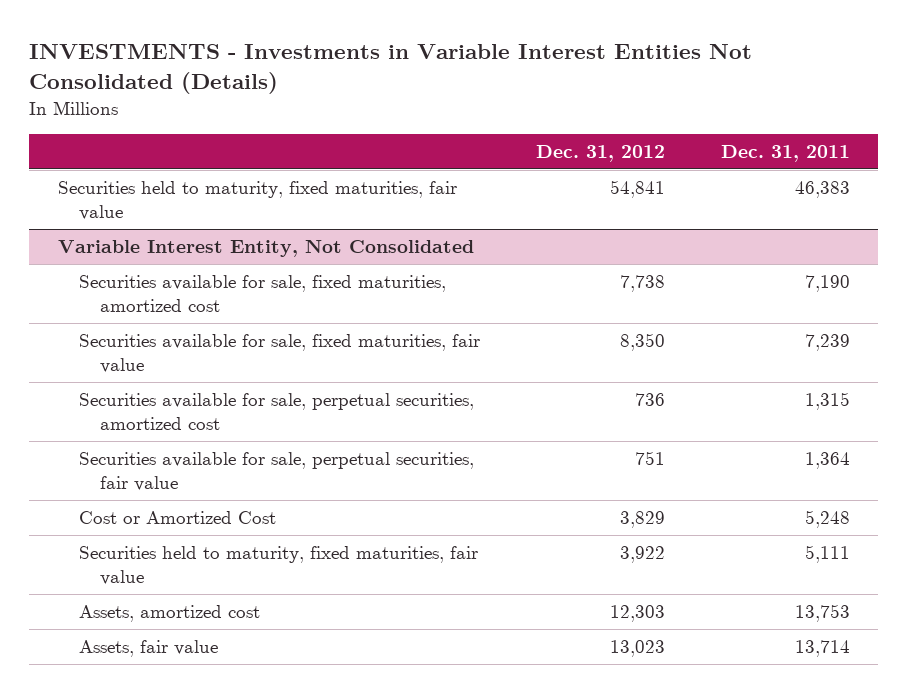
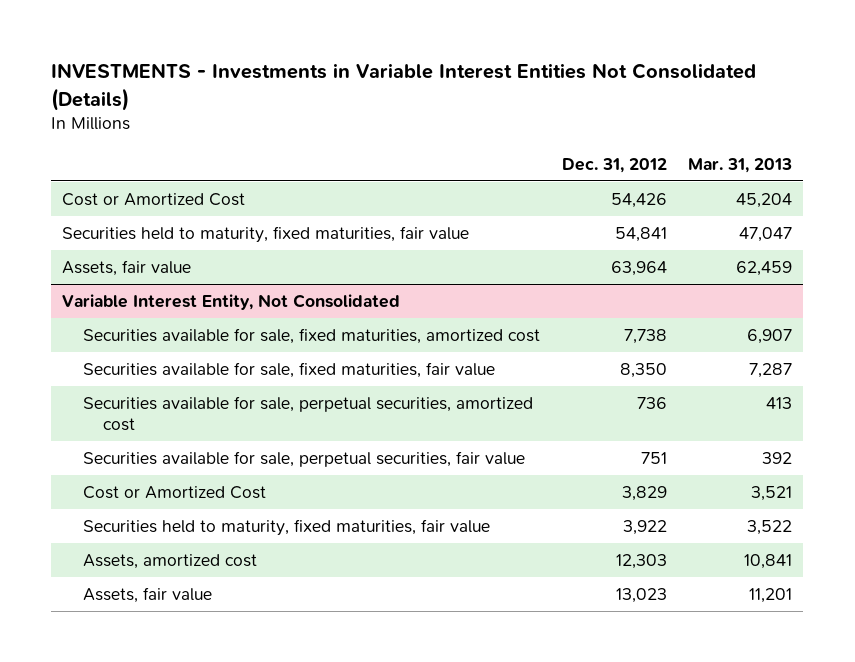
- | Dec. 31, 2012 | Dec. 31, 2011
+ | Dec. 31, 2012 | Mar. 31, 2013
+ Cost or Amortized Cost | 54,426 | 45,204
+ Assets, fair value | 63,964 | 62,459

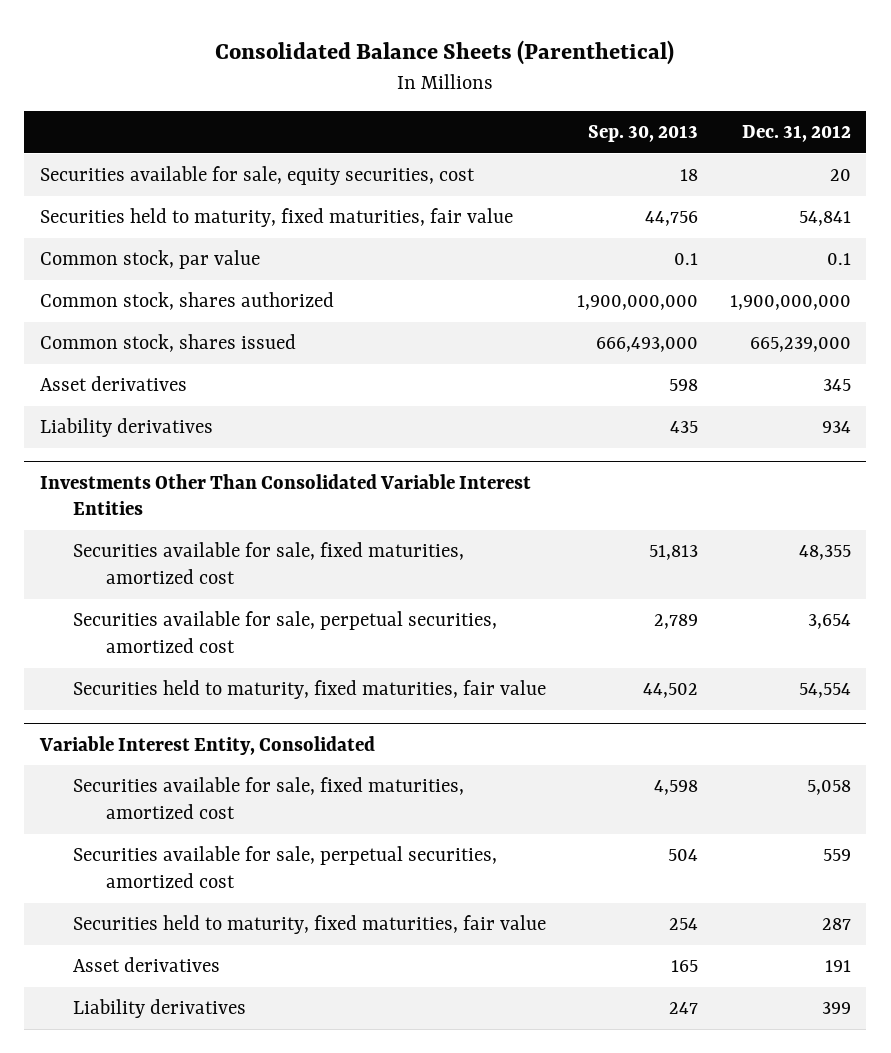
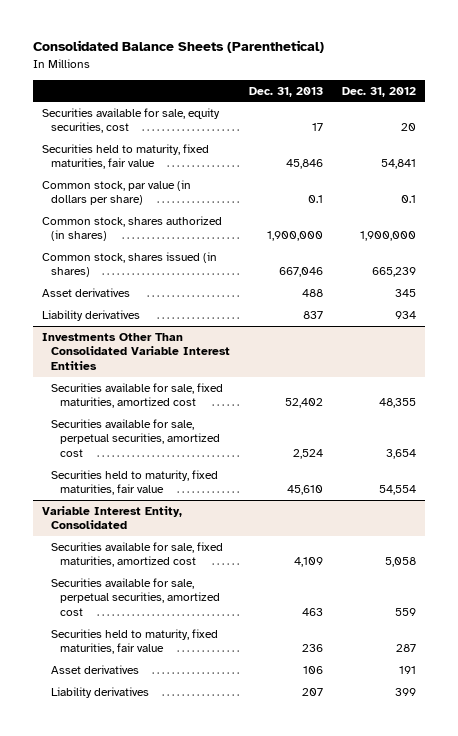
- | Sep. 30, 2013 | Dec. 31, 2012
+ | Dec. 31, 2013 | Dec. 31, 2012
- Common stock, par value | 0.1 | 0.1
- Common stock, shares authorized | 1,900,000,000 | 1,900,000,000
- Common stock, shares issued | 666,493,000 | 665,239,000
+ Common stock, par value (in dollars per share) | 0.1 | 0.1
+ Common stock, shares authorized (in shares) | 1,900,000 | 1,900,000
+ Common stock, shares issued (in shares) | 667,046 | 665,239

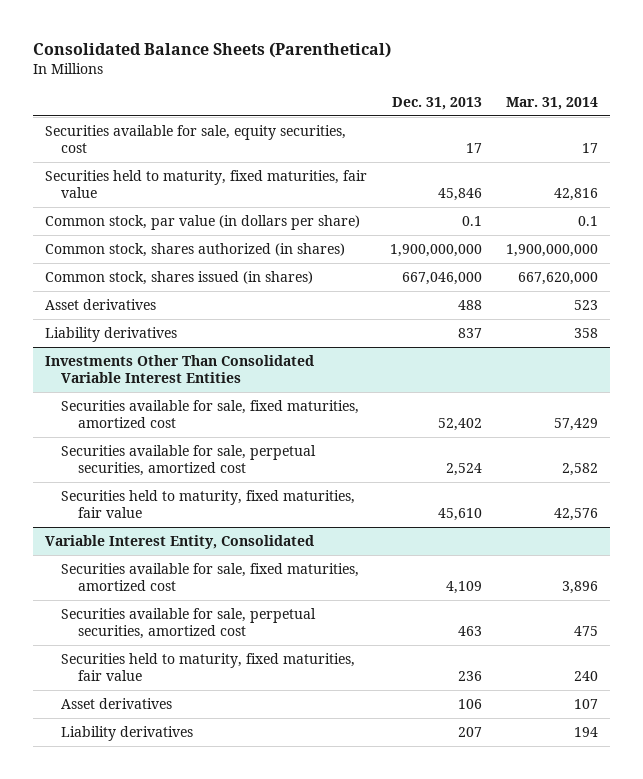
- | Dec. 31, 2013 | Dec. 31, 2012
+ | Dec. 31, 2013 | Mar. 31, 2014
- Common stock, shares authorized (in shares) | 1,900,000 | 1,900,000
- Common stock, shares issued (in shares) | 667,046 | 665,239
+ Common stock, shares authorized (in shares) | 1,900,000,000 | 1,900,000,000
+ Common stock, shares issued (in shares) | 667,046,000 | 667,620,000

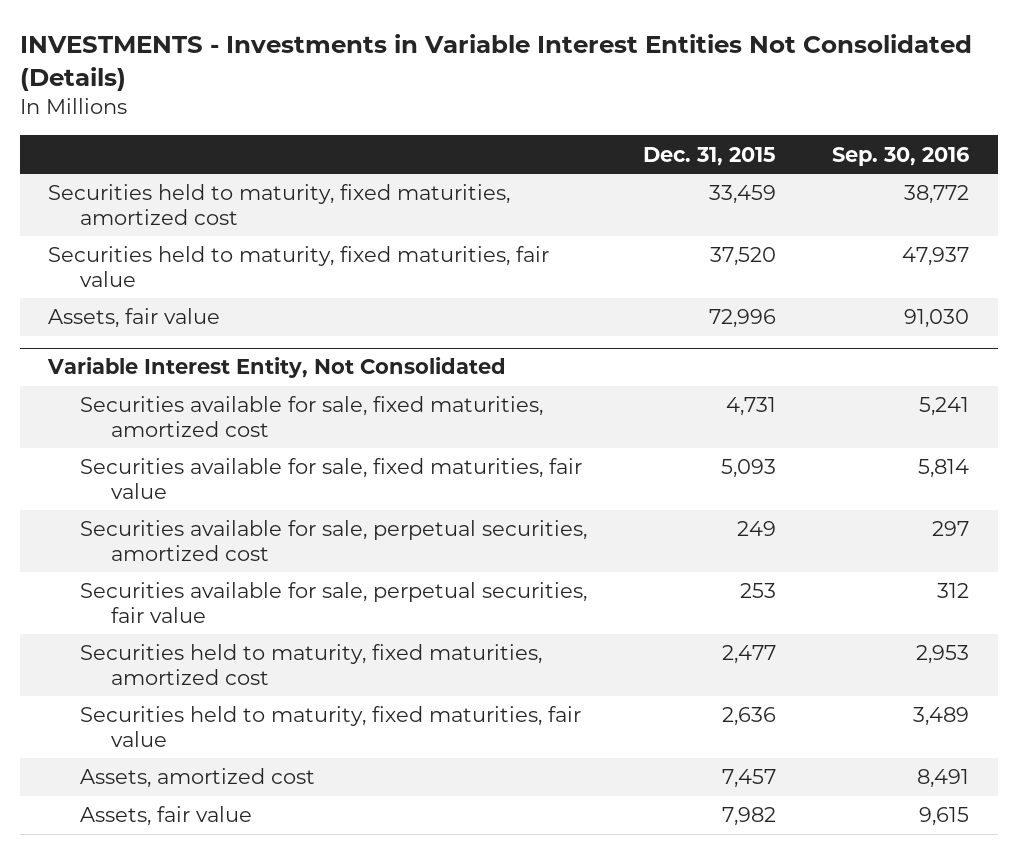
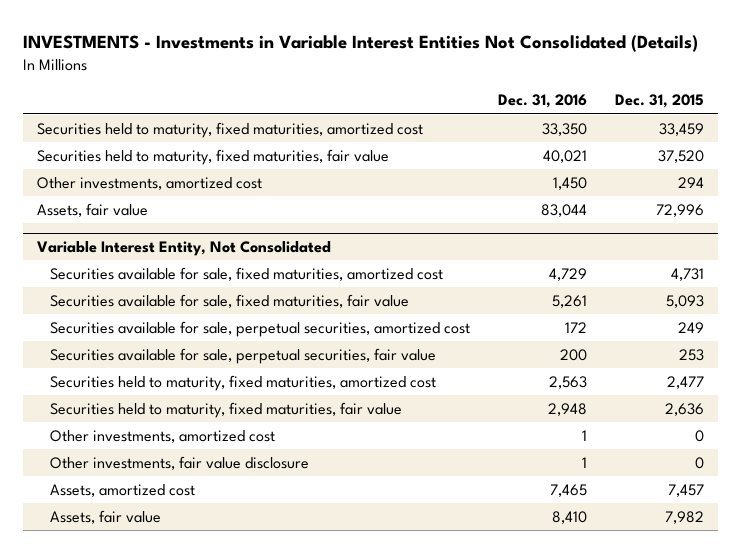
- | Dec. 31, 2015 | Sep. 30, 2016
+ | Dec. 31, 2016 | Dec. 31, 2015
+ Other investments, amortized cost | 1,450 | 294
@ Variable Interest Entity, Not Consolidated
+ Other investments, amortized cost | 1 | 0
+ Other investments, fair value disclosure | 1 | 0

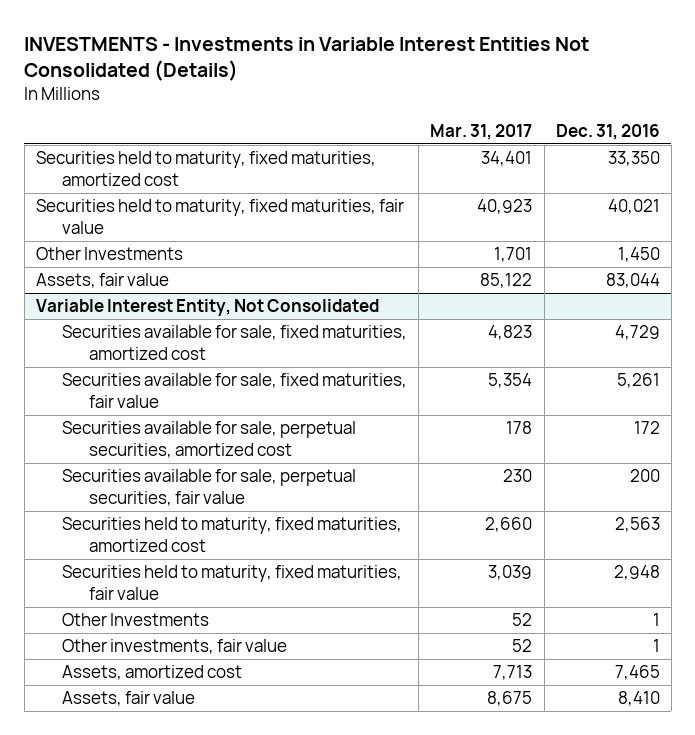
- | Dec. 31, 2016 | Dec. 31, 2015
+ | Mar. 31, 2017 | Dec. 31, 2016
- Other investments, amortized cost | 1,450 | 294
+ Other Investments | 1,701 | 1,450
@ Variable Interest Entity, Not Consolidated
- Other investments, amortized cost | 1 | 0
- Other investments, fair value disclosure | 1 | 0
+ Other Investments | 52 | 1
+ Other investments, fair value | 52 | 1

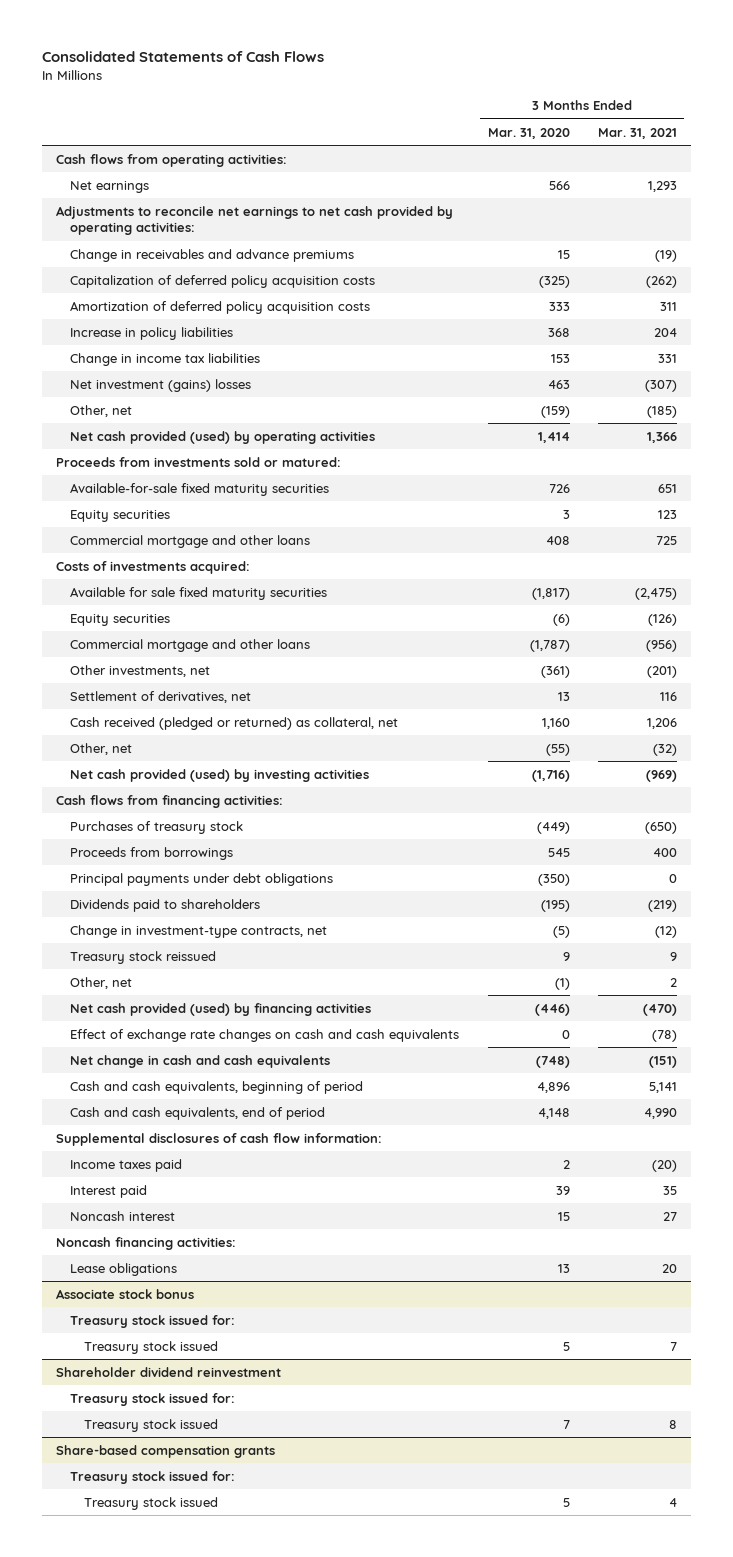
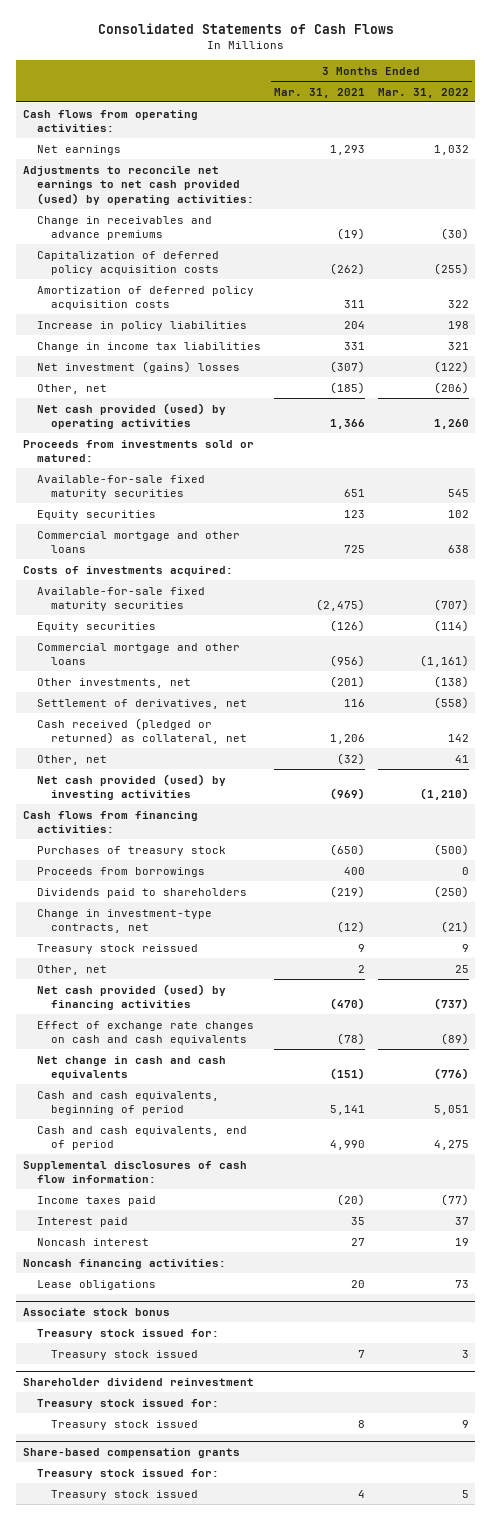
- | 3 Months Ended Mar. 31, 2020 | 3 Months Ended Mar. 31, 2021
+ | 3 Months Ended Mar. 31, 2021 | 3 Months Ended Mar. 31, 2022
- Adjustments to reconcile net earnings to net cash provided by operating activities:
+ Adjustments to reconcile net earnings to net cash provided (used) by operating activities:
- Available for sale fixed maturity securities | (1,817) | (2,475)
+ Available-for-sale fixed maturity securities | (2,475) | (707)
- Principal payments under debt obligations | (350) | 0

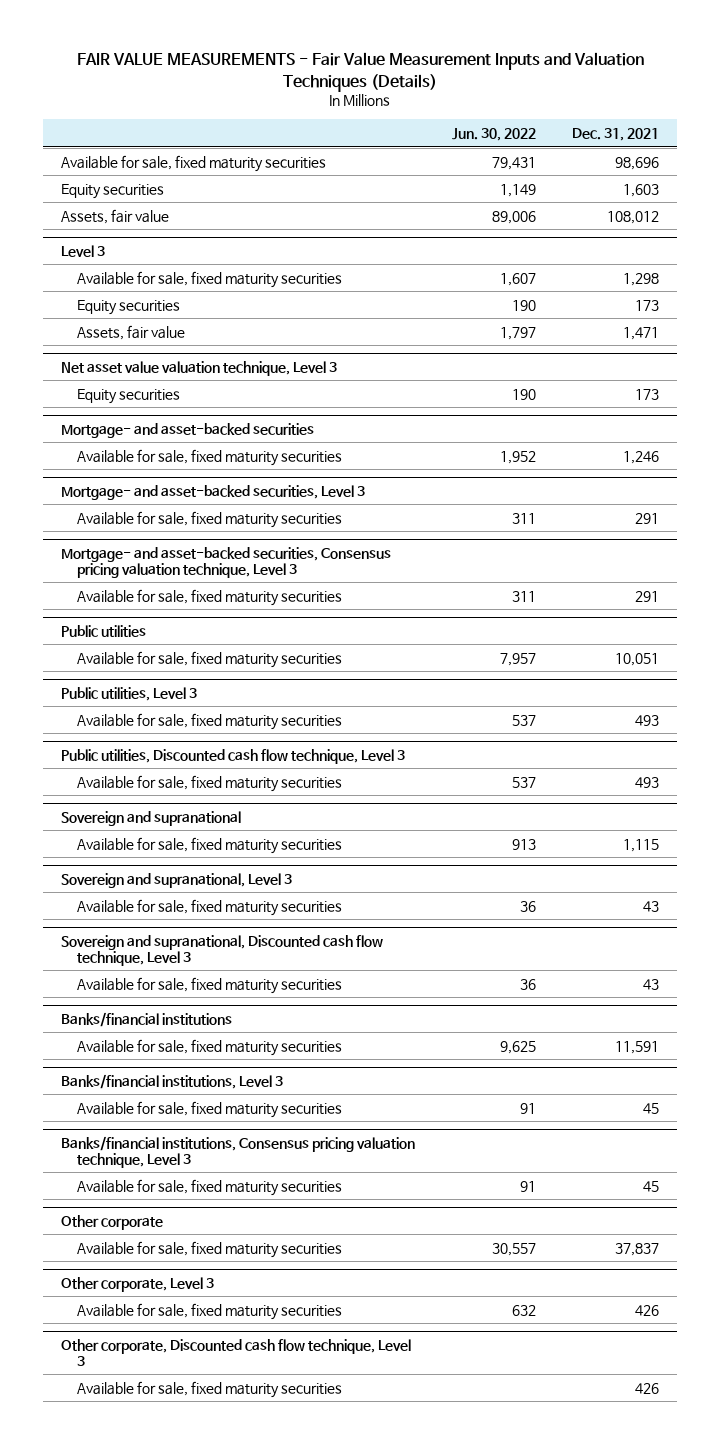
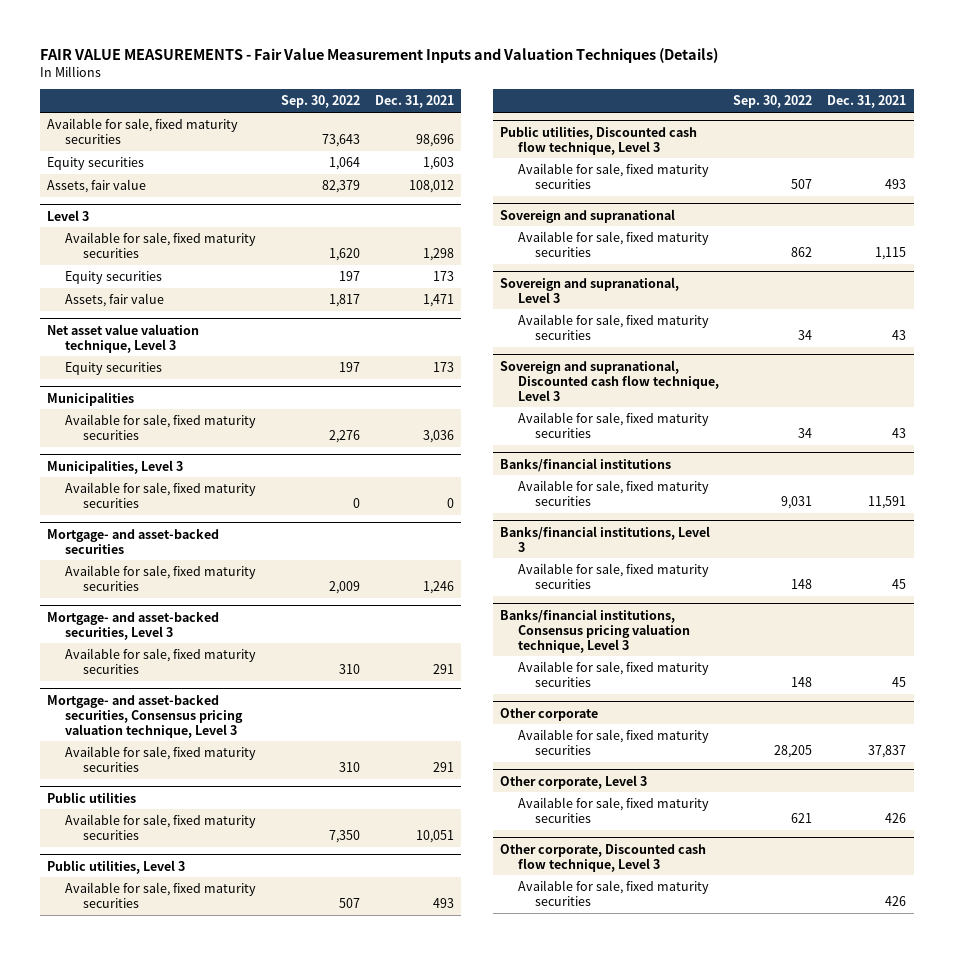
- | Jun. 30, 2022 | Dec. 31, 2021
+ | Sep. 30, 2022 | Dec. 31, 2021
+ Municipalities
+ Available for sale, fixed maturity securities | 2,276 | 3,036
+ Municipalities, Level 3
+ Available for sale, fixed maturity securities | 0 | 0

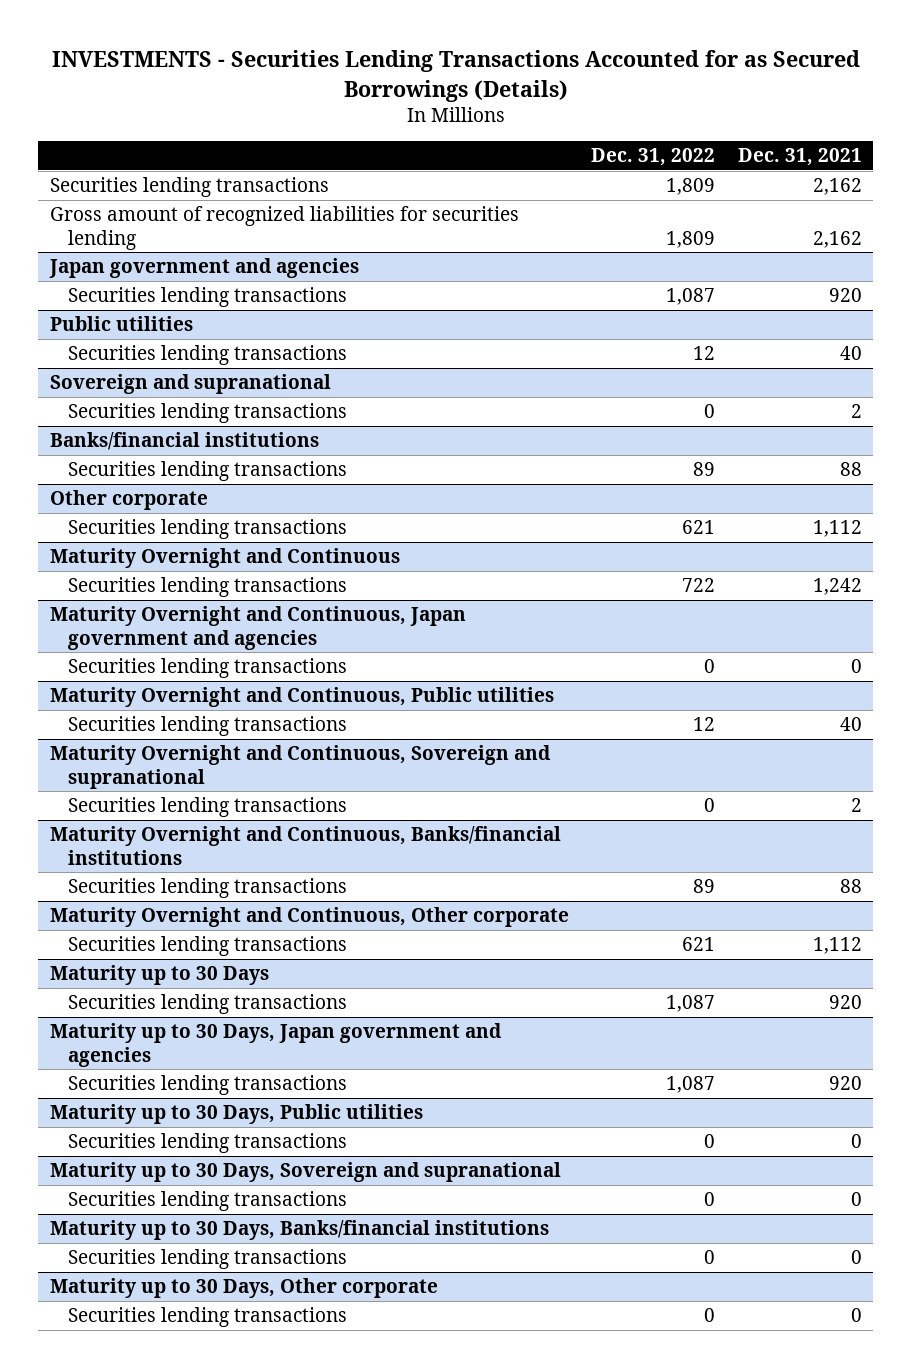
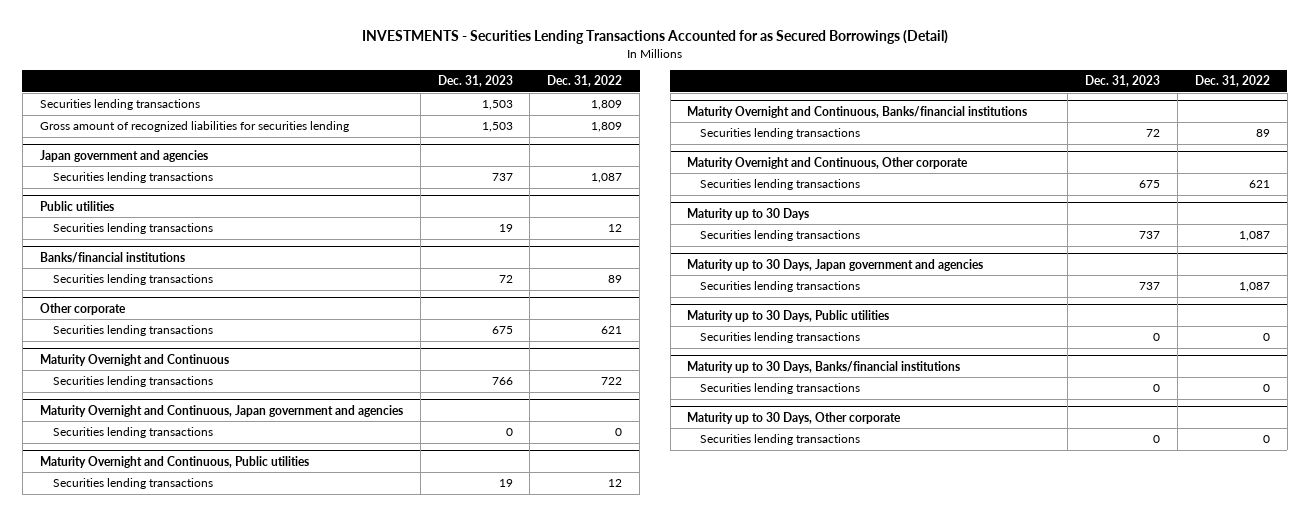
- INVESTMENTS - Securities Lending Transactions Accounted for as Secured Borrowings (Details)
+ INVESTMENTS - Securities Lending Transactions Accounted for as Secured Borrowings (Detail)
- | Dec. 31, 2022 | Dec. 31, 2021
+ | Dec. 31, 2023 | Dec. 31, 2022
- Sovereign and supranational
- Securities lending transactions | 0 | 2
- Maturity Overnight and Continuous, Sovereign and supranational
- Securities lending transactions | 0 | 2
- Maturity up to 30 Days, Sovereign and supranational
- Securities lending transactions | 0 | 0

